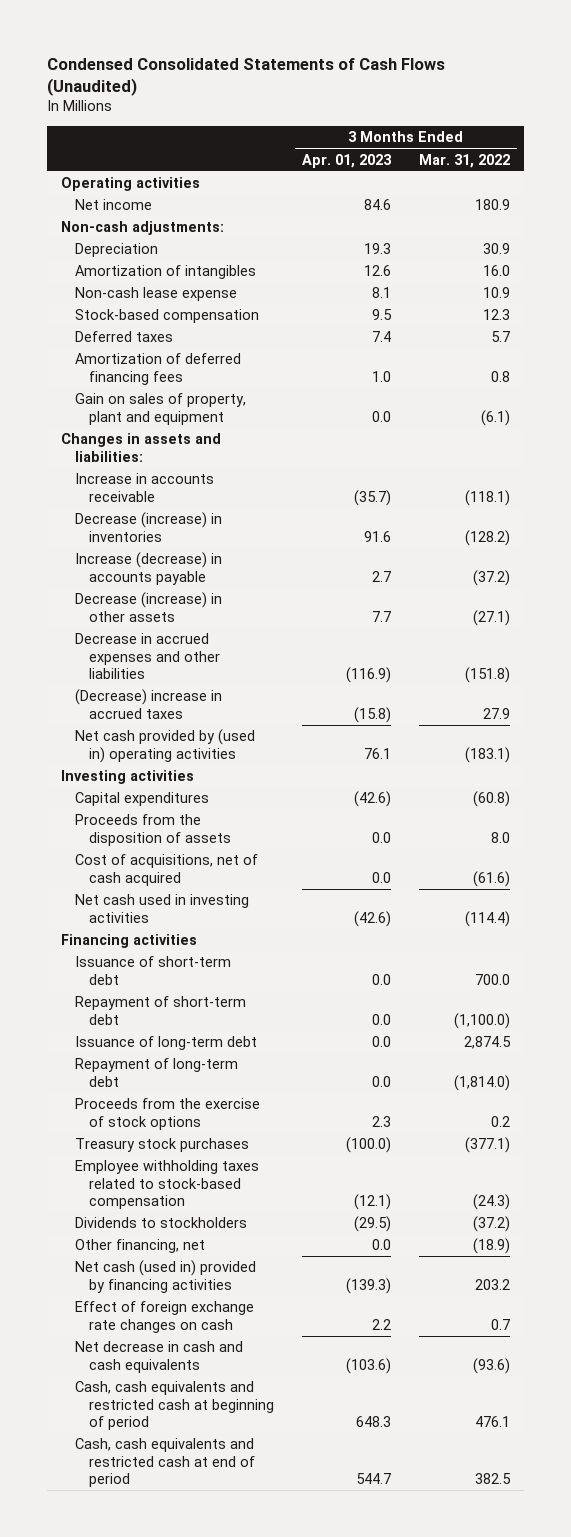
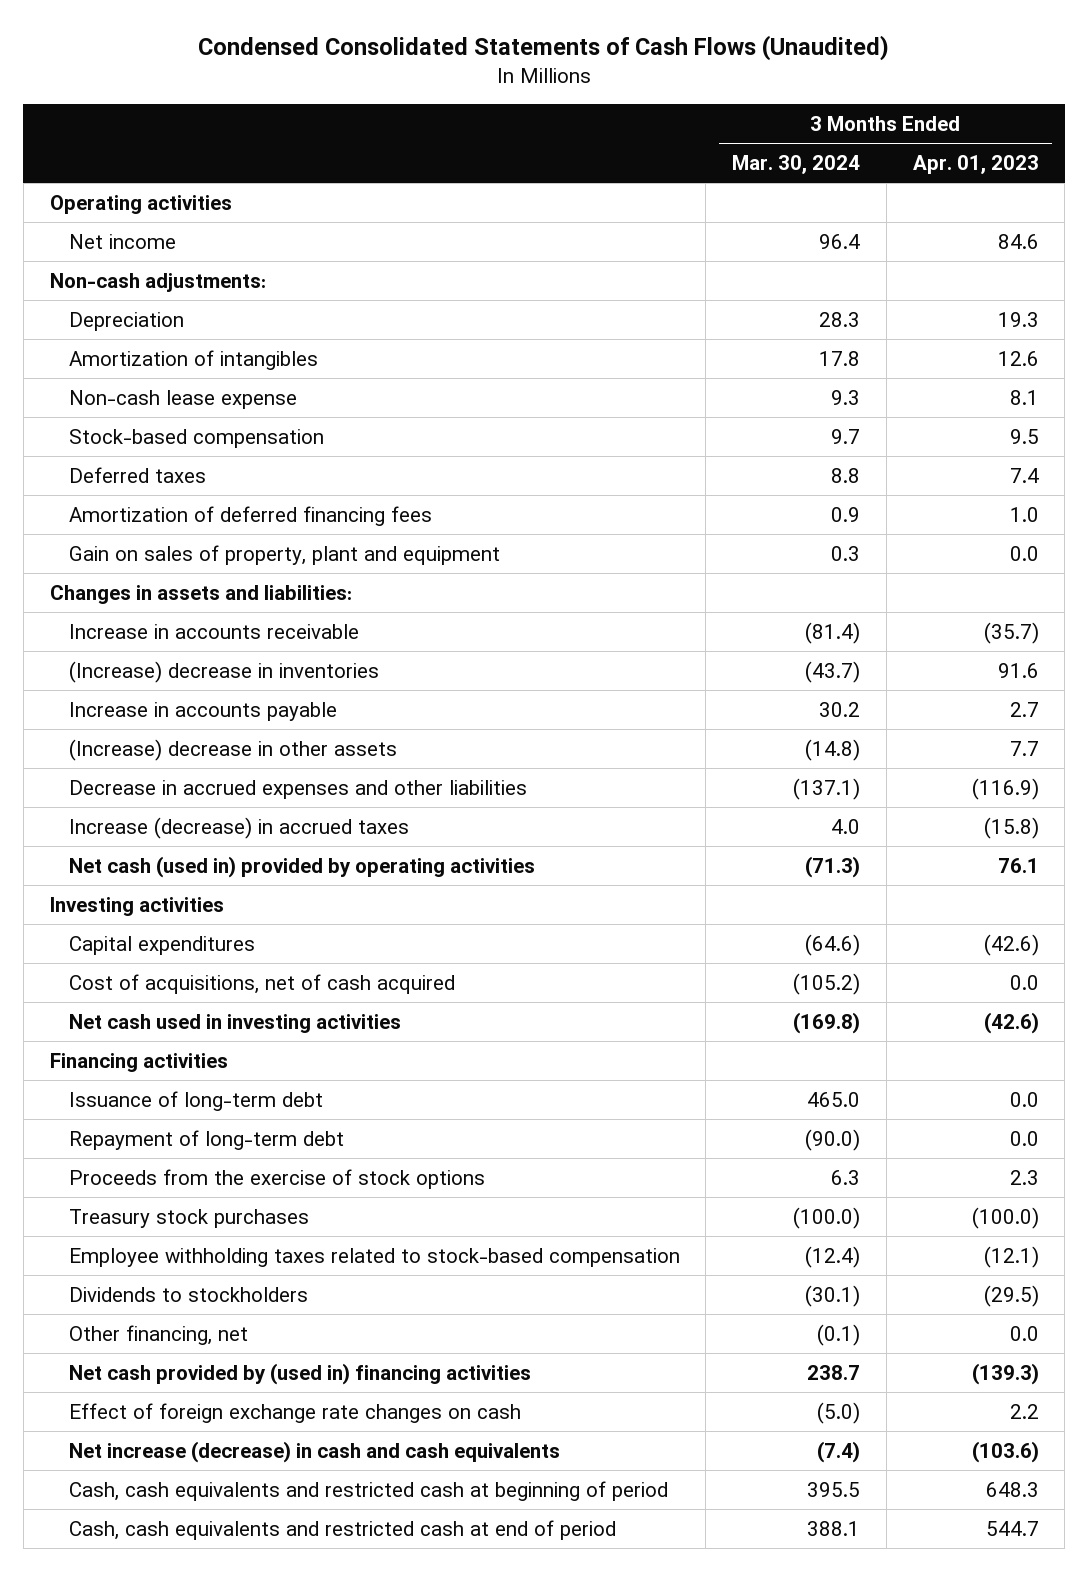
- | 3 Months Ended Apr. 01, 2023 | 3 Months Ended Mar. 31, 2022
+ | 3 Months Ended Mar. 30, 2024 | 3 Months Ended Apr. 01, 2023
- Decrease (increase) in inventories | 91.6 | (128.2)
- Increase (decrease) in accounts payable | 2.7 | (37.2)
- Decrease (increase) in other assets | 7.7 | (27.1)
+ (Increase) decrease in inventories | (43.7) | 91.6
+ Increase in accounts payable | 30.2 | 2.7
+ (Increase) decrease in other assets | (14.8) | 7.7
- (Decrease) increase in accrued taxes | (15.8) | 27.9
- Net cash provided by (used in) operating activities | 76.1 | (183.1)
+ Increase (decrease) in accrued taxes | 4.0 | (15.8)
+ Net cash (used in) provided by operating activities | (71.3) | 76.1
- Proceeds from the disposition of assets | 0.0 | 8.0
- Issuance of short-term debt | 0.0 | 700.0
- Repayment of short-term debt | 0.0 | (1,100.0)
- Net cash (used in) provided by financing activities | (139.3) | 203.2
+ Net cash provided by (used in) financing activities | 238.7 | (139.3)
- Net decrease in cash and cash equivalents | (103.6) | (93.6)
+ Net increase (decrease) in cash and cash equivalents | (7.4) | (103.6)

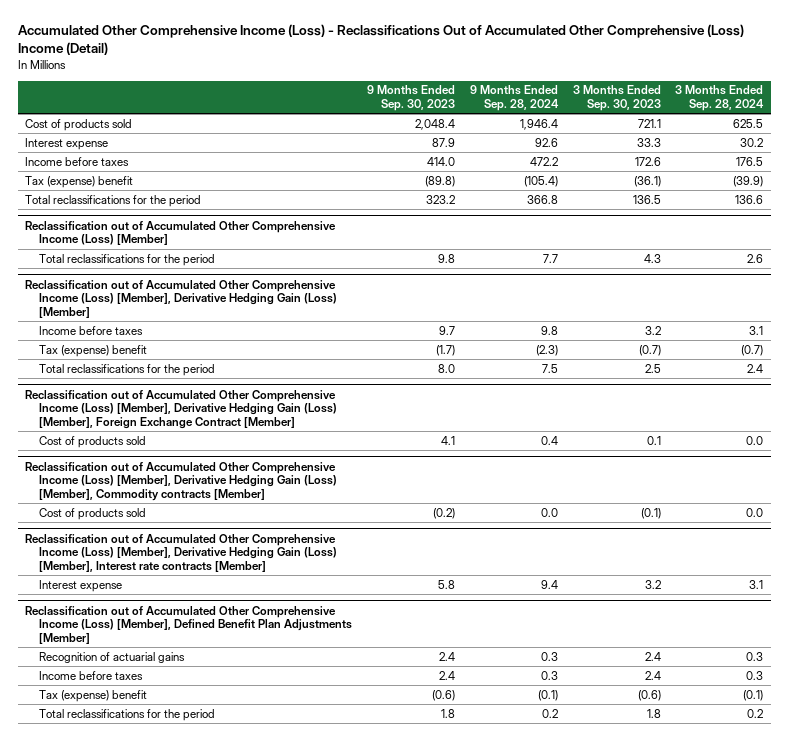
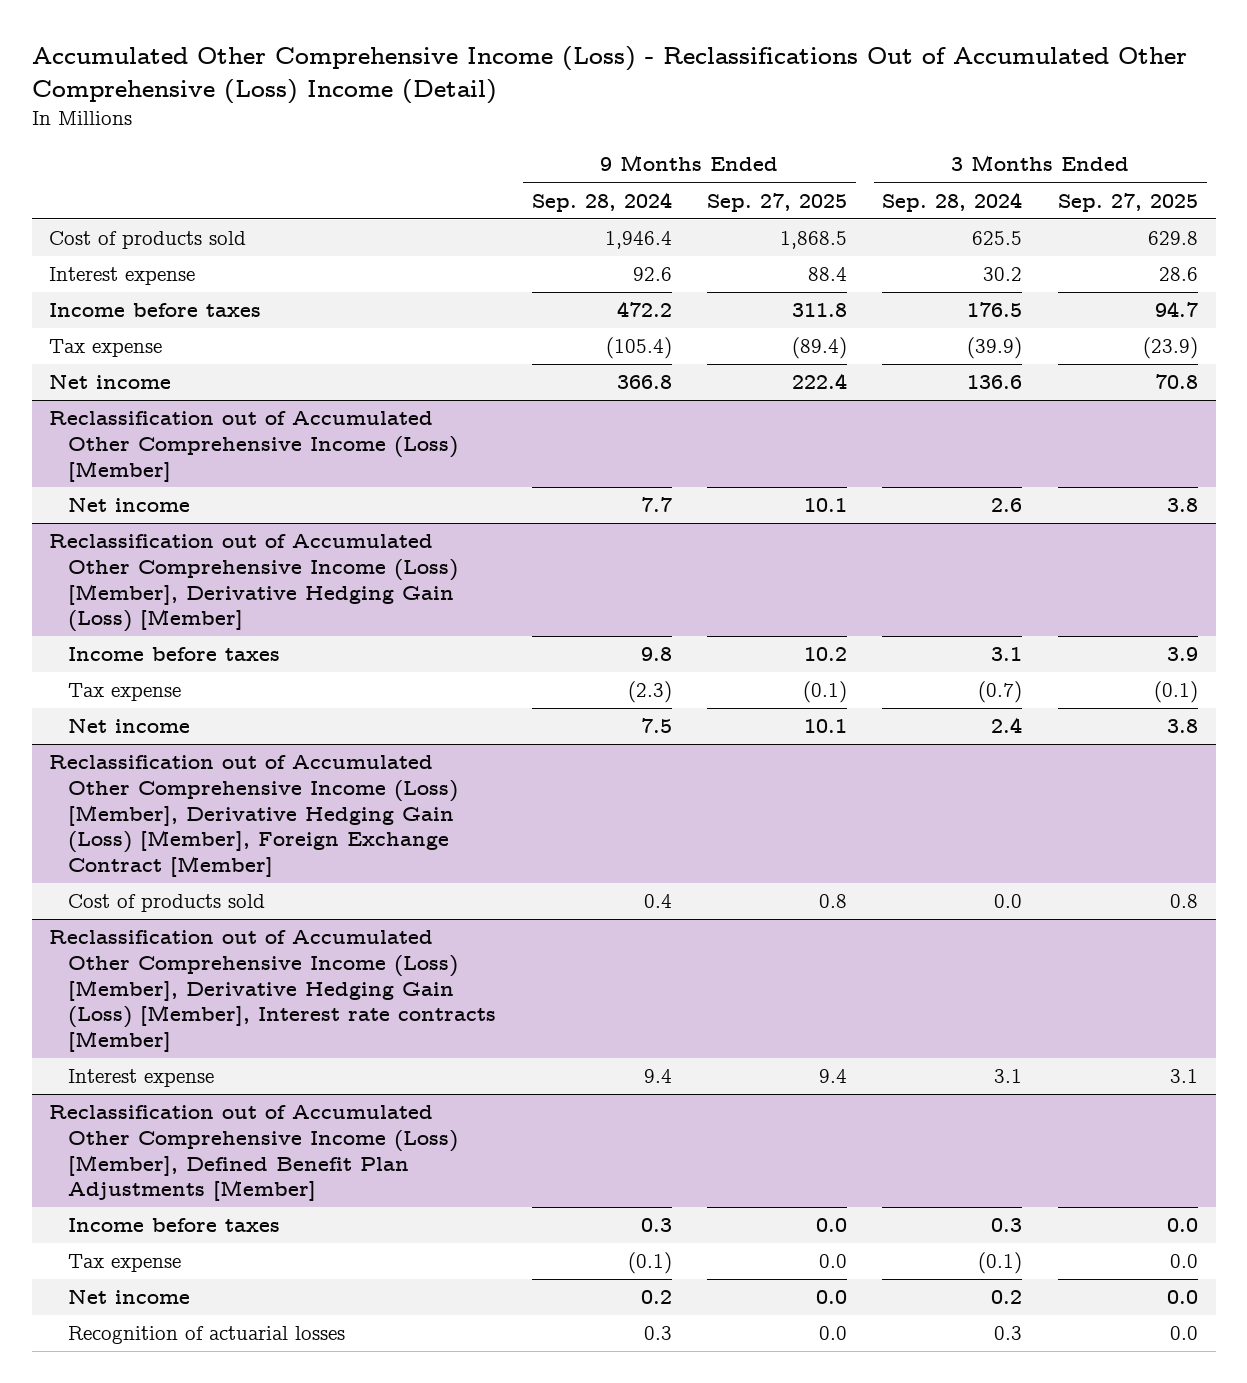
- | 9 Months Ended Sep. 30, 2023 | 9 Months Ended Sep. 28, 2024 | 3 Months Ended Sep. 30, 2023 | 3 Months Ended Sep. 28, 2024
+ | 9 Months Ended Sep. 28, 2024 | 9 Months Ended Sep. 27, 2025 | 3 Months Ended Sep. 28, 2024 | 3 Months Ended Sep. 27, 2025
- Tax (expense) benefit | (89.8) | (105.4) | (36.1) | (39.9)
- Total reclassifications for the period | 323.2 | 366.8 | 136.5 | 136.6
+ Tax expense | (105.4) | (89.4) | (39.9) | (23.9)
+ Net income | 366.8 | 222.4 | 136.6 | 70.8
@ Reclassification out of Accumulated Other Comprehensive Income (Loss) [Member]
- Total reclassifications for the period | 9.8 | 7.7 | 4.3 | 2.6
+ Net income | 7.7 | 10.1 | 2.6 | 3.8
@ Reclassification out of Accumulated Other Comprehensive Income (Loss) [Member], Derivative Hedging Gain (Loss) [Member]
- Tax (expense) benefit | (1.7) | (2.3) | (0.7) | (0.7)
- Total reclassifications for the period | 8.0 | 7.5 | 2.5 | 2.4
+ Tax expense | (2.3) | (0.1) | (0.7) | (0.1)
+ Net income | 7.5 | 10.1 | 2.4 | 3.8
- Reclassification out of Accumulated Other Comprehensive Income (Loss) [Member], Derivative Hedging Gain (Loss) [Member], Commodity contracts [Member]
- Cost of products sold | (0.2) | 0.0 | (0.1) | 0.0
@ Reclassification out of Accumulated Other Comprehensive Income (Loss) [Member], Defined Benefit Plan Adjustments [Member]
- Recognition of actuarial gains | 2.4 | 0.3 | 2.4 | 0.3
- Tax (expense) benefit | (0.6) | (0.1) | (0.6) | (0.1)
- Total reclassifications for the period | 1.8 | 0.2 | 1.8 | 0.2
+ Tax expense | (0.1) | 0.0 | (0.1) | 0.0
+ Net income | 0.2 | 0.0 | 0.2 | 0.0
+ Recognition of actuarial losses | 0.3 | 0.0 | 0.3 | 0.0

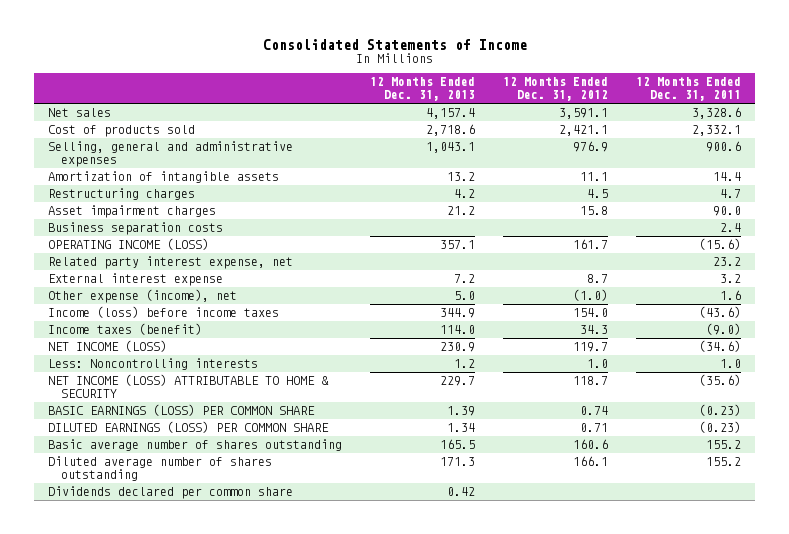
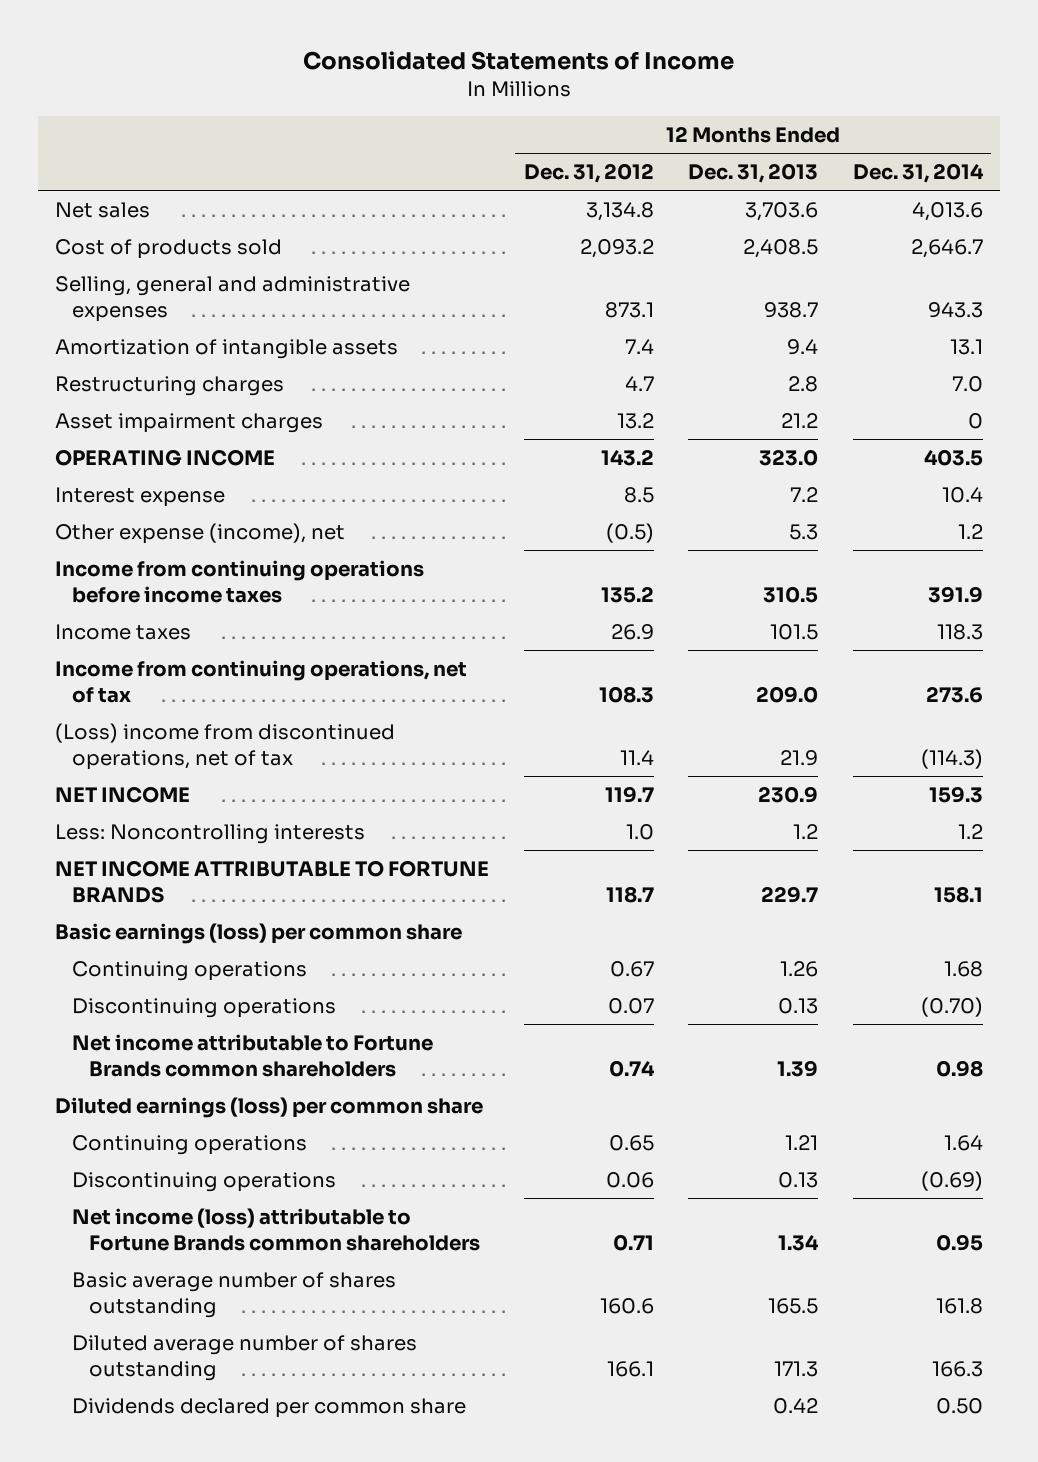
- | 12 Months Ended Dec. 31, 2013 | 12 Months Ended Dec. 31, 2012 | 12 Months Ended Dec. 31, 2011
+ | 12 Months Ended Dec. 31, 2012 | 12 Months Ended Dec. 31, 2013 | 12 Months Ended Dec. 31, 2014
- Net sales | 4,157.4 | 3,591.1 | 3,328.6
- Cost of products sold | 2,718.6 | 2,421.1 | 2,332.1
- Selling, general and administrative expenses | 1,043.1 | 976.9 | 900.6
- Amortization of intangible assets | 13.2 | 11.1 | 14.4
- Restructuring charges | 4.2 | 4.5 | 4.7
- Asset impairment charges | 21.2 | 15.8 | 90.0
- Business separation costs | | | 2.4
- OPERATING INCOME (LOSS) | 357.1 | 161.7 | (15.6)
- Related party interest expense, net | | | 23.2
- External interest expense | 7.2 | 8.7 | 3.2
- Other expense (income), net | 5.0 | (1.0) | 1.6
- Income (loss) before income taxes | 344.9 | 154.0 | (43.6)
- Income taxes (benefit) | 114.0 | 34.3 | (9.0)
- NET INCOME (LOSS) | 230.9 | 119.7 | (34.6)
+ Net sales | 3,134.8 | 3,703.6 | 4,013.6
+ Cost of products sold | 2,093.2 | 2,408.5 | 2,646.7
+ Selling, general and administrative expenses | 873.1 | 938.7 | 943.3
+ Amortization of intangible assets | 7.4 | 9.4 | 13.1
+ Restructuring charges | 4.7 | 2.8 | 7.0
+ Asset impairment charges | 13.2 | 21.2 | 0
+ OPERATING INCOME | 143.2 | 323.0 | 403.5
+ Interest expense | 8.5 | 7.2 | 10.4
+ Other expense (income), net | (0.5) | 5.3 | 1.2
+ Income from continuing operations before income taxes | 135.2 | 310.5 | 391.9
+ Income taxes | 26.9 | 101.5 | 118.3
+ Income from continuing operations, net of tax | 108.3 | 209.0 | 273.6
+ (Loss) income from discontinued operations, net of tax | 11.4 | 21.9 | (114.3)
+ NET INCOME | 119.7 | 230.9 | 159.3
- NET INCOME (LOSS) ATTRIBUTABLE TO HOME & SECURITY | 229.7 | 118.7 | (35.6)
- BASIC EARNINGS (LOSS) PER COMMON SHARE | 1.39 | 0.74 | (0.23)
- DILUTED EARNINGS (LOSS) PER COMMON SHARE | 1.34 | 0.71 | (0.23)
+ NET INCOME ATTRIBUTABLE TO FORTUNE BRANDS | 118.7 | 229.7 | 158.1
+ Basic earnings (loss) per common share
+ Continuing operations | 0.67 | 1.26 | 1.68
+ Discontinuing operations | 0.07 | 0.13 | (0.70)
+ Net income attributable to Fortune Brands common shareholders | 0.74 | 1.39 | 0.98
+ Diluted earnings (loss) per common share
+ Continuing operations | 0.65 | 1.21 | 1.64
+ Discontinuing operations | 0.06 | 0.13 | (0.69)
+ Net income (loss) attributable to Fortune Brands common shareholders | 0.71 | 1.34 | 0.95

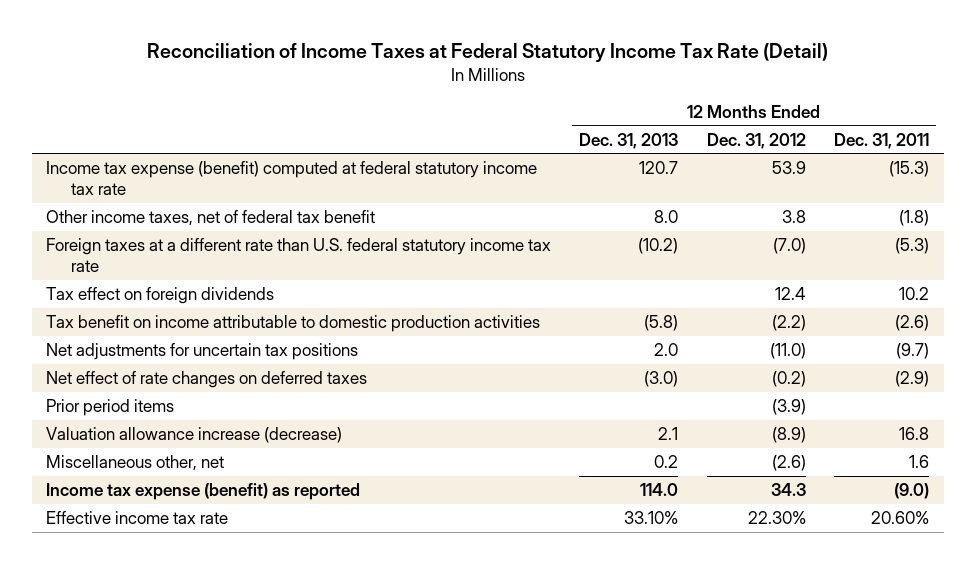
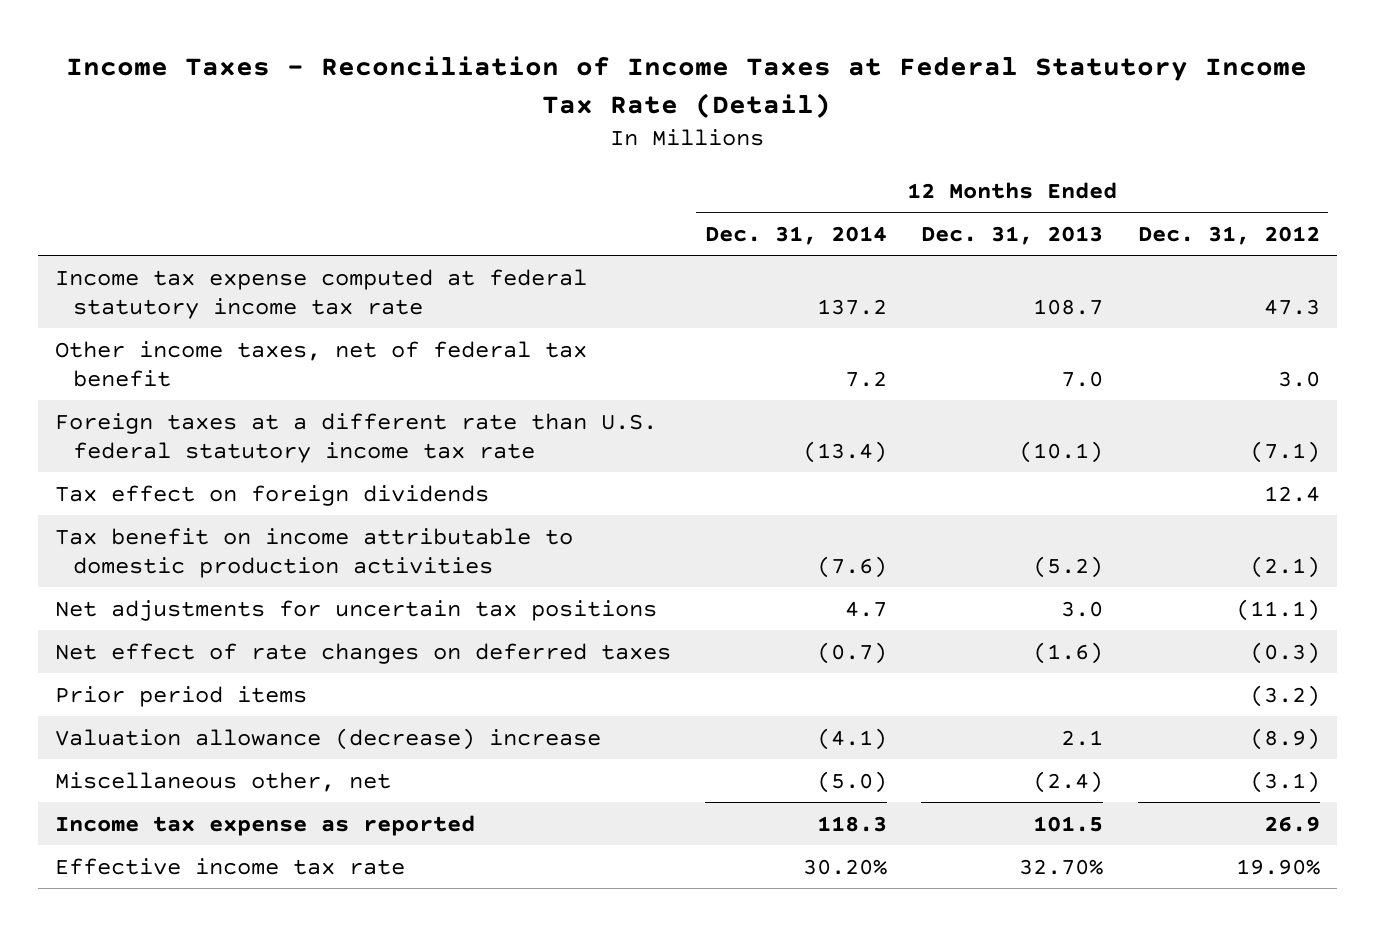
- Reconciliation of Income Taxes at Federal Statutory Income Tax Rate (Detail)
+ Income Taxes - Reconciliation of Income Taxes at Federal Statutory Income Tax Rate (Detail)
- | 12 Months Ended Dec. 31, 2013 | 12 Months Ended Dec. 31, 2012 | 12 Months Ended Dec. 31, 2011
+ | 12 Months Ended Dec. 31, 2014 | 12 Months Ended Dec. 31, 2013 | 12 Months Ended Dec. 31, 2012
- Income tax expense (benefit) computed at federal statutory income tax rate | 120.7 | 53.9 | (15.3)
- Other income taxes, net of federal tax benefit | 8.0 | 3.8 | (1.8)
- Foreign taxes at a different rate than U.S. federal statutory income tax rate | (10.2) | (7.0) | (5.3)
+ Income tax expense computed at federal statutory income tax rate | 137.2 | 108.7 | 47.3
+ Other income taxes, net of federal tax benefit | 7.2 | 7.0 | 3.0
+ Foreign taxes at a different rate than U.S. federal statutory income tax rate | (13.4) | (10.1) | (7.1)
- Tax benefit on income attributable to domestic production activities | (5.8) | (2.2) | (2.6)
- Net adjustments for uncertain tax positions | 2.0 | (11.0) | (9.7)
- Net effect of rate changes on deferred taxes | (3.0) | (0.2) | (2.9)
- Prior period items | | (3.9) |
- Valuation allowance increase (decrease) | 2.1 | (8.9) | 16.8
- Miscellaneous other, net | 0.2 | (2.6) | 1.6
- Income tax expense (benefit) as reported | 114.0 | 34.3 | (9.0)
- Effective income tax rate | 33.10% | 22.30% | 20.60%
+ Tax benefit on income attributable to domestic production activities | (7.6) | (5.2) | (2.1)
+ Net adjustments for uncertain tax positions | 4.7 | 3.0 | (11.1)
+ Net effect of rate changes on deferred taxes | (0.7) | (1.6) | (0.3)
+ Prior period items | | | (3.2)
+ Valuation allowance (decrease) increase | (4.1) | 2.1 | (8.9)
+ Miscellaneous other, net | (5.0) | (2.4) | (3.1)
+ Income tax expense as reported | 118.3 | 101.5 | 26.9
+ Effective income tax rate | 30.20% | 32.70% | 19.90%

